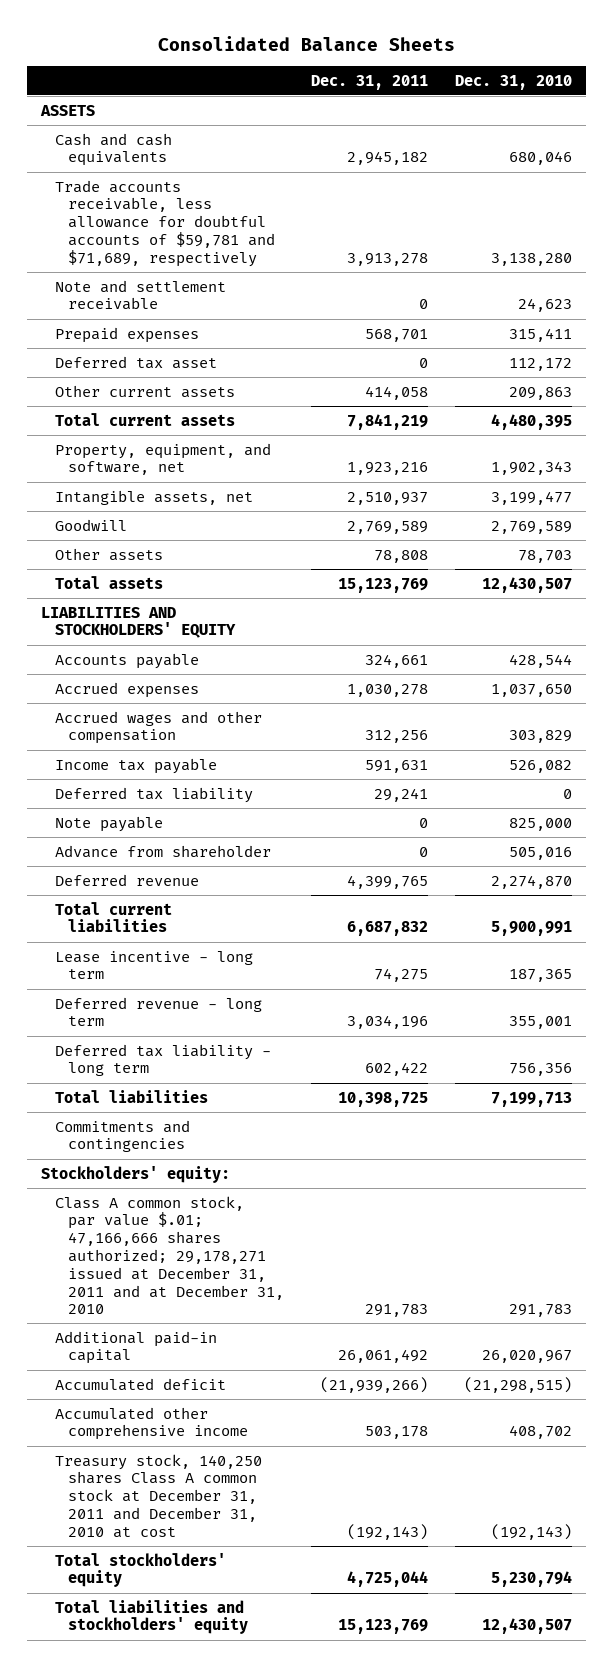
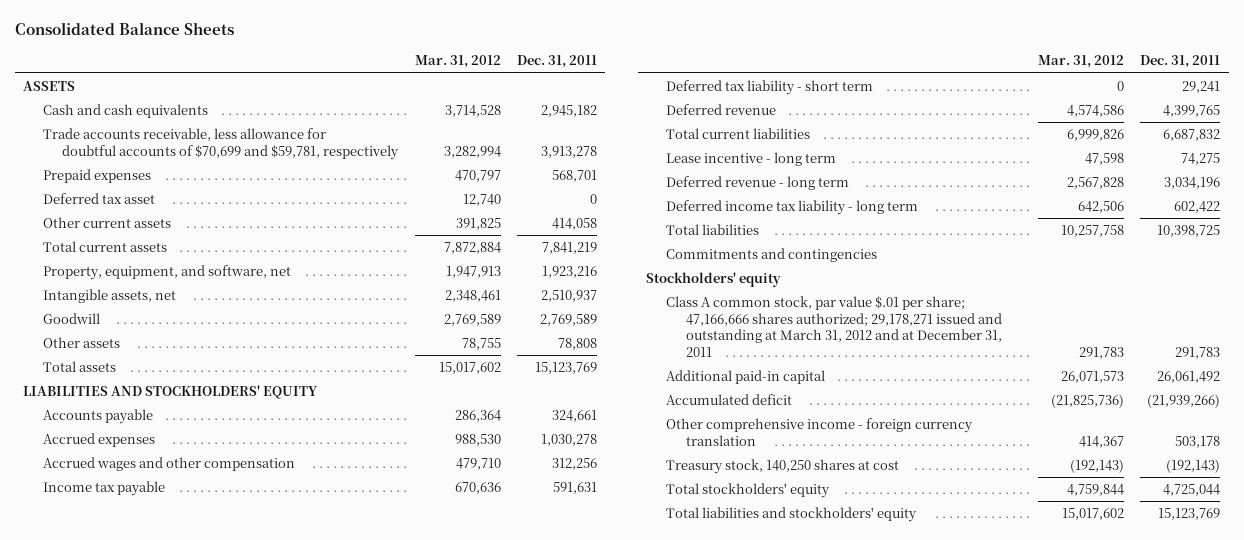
- | Dec. 31, 2011 | Dec. 31, 2010
+ | Mar. 31, 2012 | Dec. 31, 2011
- Trade accounts receivable, less allowance for doubtful accounts of $59,781 and $71,689, respectively | 3,913,278 | 3,138,280
- Note and settlement receivable | 0 | 24,623
+ Trade accounts receivable, less allowance for doubtful accounts of $70,699 and $59,781, respectively | 3,282,994 | 3,913,278
- Deferred tax liability | 29,241 | 0
- Note payable | 0 | 825,000
- Advance from shareholder | 0 | 505,016
+ Deferred tax liability - short term | 0 | 29,241
- Deferred tax liability - long term | 602,422 | 756,356
+ Deferred income tax liability - long term | 642,506 | 602,422
- Stockholders' equity:
- Class A common stock, par value $.01; 47,166,666 shares authorized; 29,178,271 issued at December 31, 2011 and at December 31, 2010 | 291,783 | 291,783
+ Stockholders' equity
+ Class A common stock, par value $.01 per share; 47,166,666 shares authorized; 29,178,271 issued and outstanding at March 31, 2012 and at December 31, 2011 | 291,783 | 291,783
- Accumulated other comprehensive income | 503,178 | 408,702
- Treasury stock, 140,250 shares Class A common stock at December 31, 2011 and December 31, 2010 at cost | (192,143) | (192,143)
+ Other comprehensive income - foreign currency translation | 414,367 | 503,178
+ Treasury stock, 140,250 shares at cost | (192,143) | (192,143)

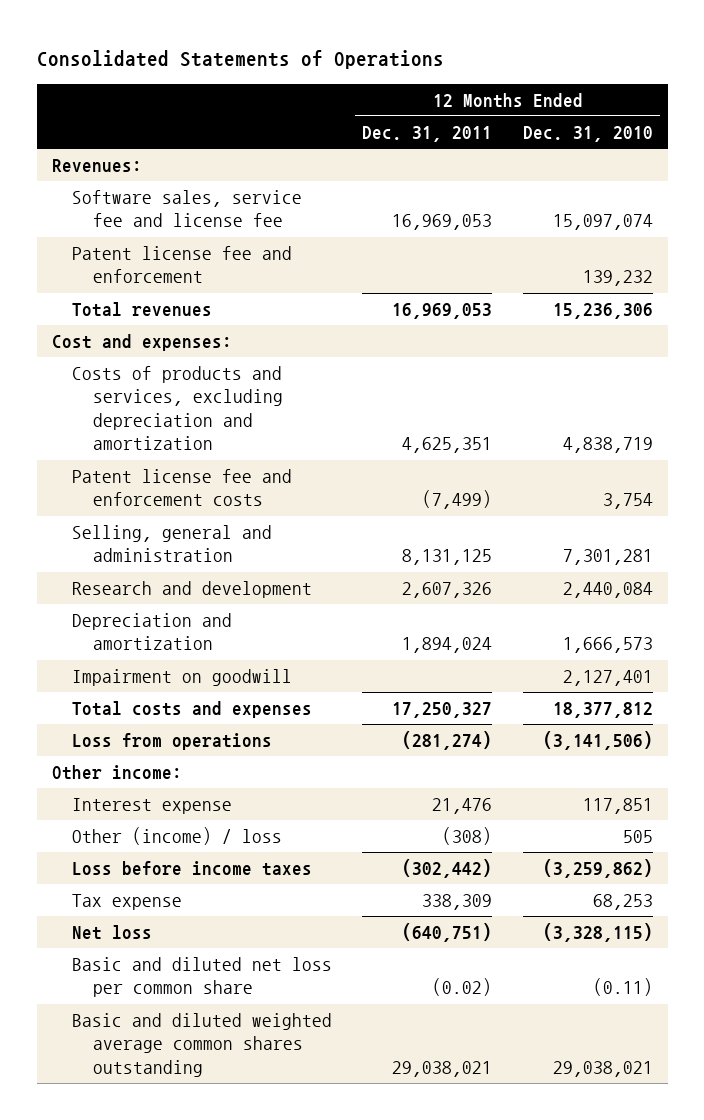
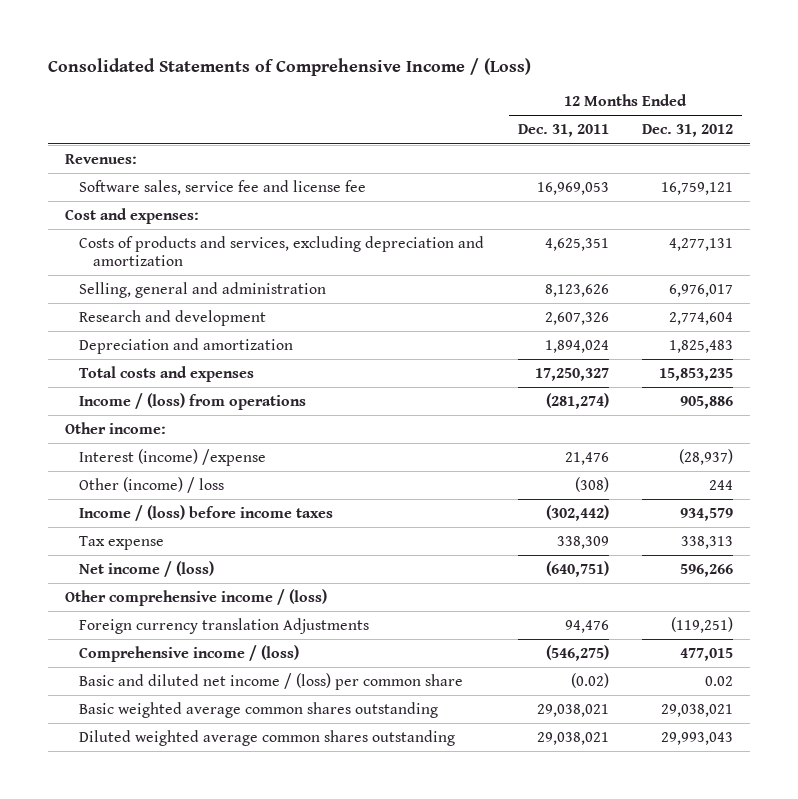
- Consolidated Statements of Operations
+ Consolidated Statements of Comprehensive Income / (Loss)
- | 12 Months Ended Dec. 31, 2011 | 12 Months Ended Dec. 31, 2010
+ | 12 Months Ended Dec. 31, 2011 | 12 Months Ended Dec. 31, 2012
- Patent license fee and enforcement | | 139,232
- Total revenues | 16,969,053 | 15,236,306
- Patent license fee and enforcement costs | (7,499) | 3,754
- Selling, general and administration | 8,131,125 | 7,301,281
+ Selling, general and administration | 8,123,626 | 6,976,017
- Impairment on goodwill | | 2,127,401
- Loss from operations | (281,274) | (3,141,506)
+ Income / (loss) from operations | (281,274) | 905,886
- Interest expense | 21,476 | 117,851
+ Interest (income) /expense | 21,476 | (28,937)
- Loss before income taxes | (302,442) | (3,259,862)
+ Income / (loss) before income taxes | (302,442) | 934,579
- Net loss | (640,751) | (3,328,115)
- Basic and diluted net loss per common share | (0.02) | (0.11)
- Basic and diluted weighted average common shares outstanding | 29,038,021 | 29,038,021
+ Net income / (loss) | (640,751) | 596,266
+ Other comprehensive income / (loss)
+ Foreign currency translation Adjustments | 94,476 | (119,251)
+ Comprehensive income / (loss) | (546,275) | 477,015
+ Basic and diluted net income / (loss) per common share | (0.02) | 0.02
+ Basic weighted average common shares outstanding | 29,038,021 | 29,038,021
+ Diluted weighted average common shares outstanding | 29,038,021 | 29,993,043

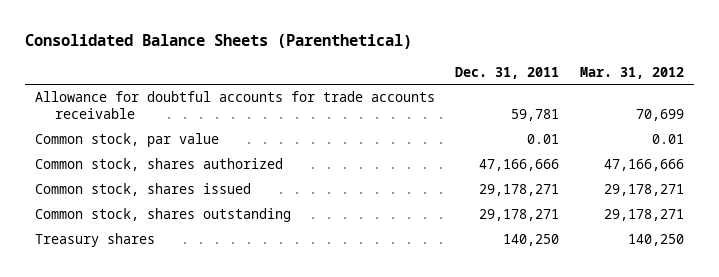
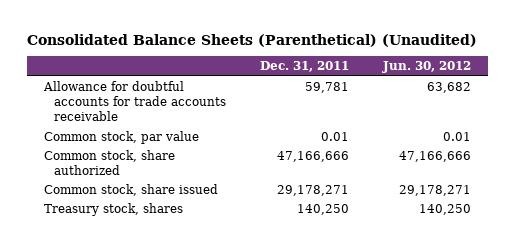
- Consolidated Balance Sheets (Parenthetical)
+ Consolidated Balance Sheets (Parenthetical) (Unaudited)
- | Dec. 31, 2011 | Mar. 31, 2012
+ | Dec. 31, 2011 | Jun. 30, 2012
- Common stock, shares authorized | 47,166,666 | 47,166,666
- Common stock, shares issued | 29,178,271 | 29,178,271
- Common stock, shares outstanding | 29,178,271 | 29,178,271
- Treasury shares | 140,250 | 140,250
+ Common stock, share authorized | 47,166,666 | 47,166,666
+ Common stock, share issued | 29,178,271 | 29,178,271
+ Treasury stock, shares | 140,250 | 140,250

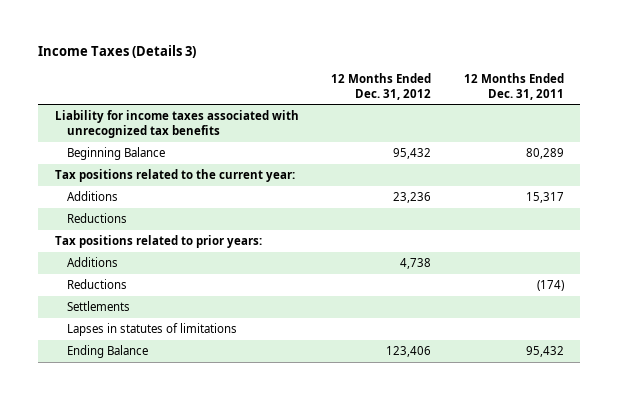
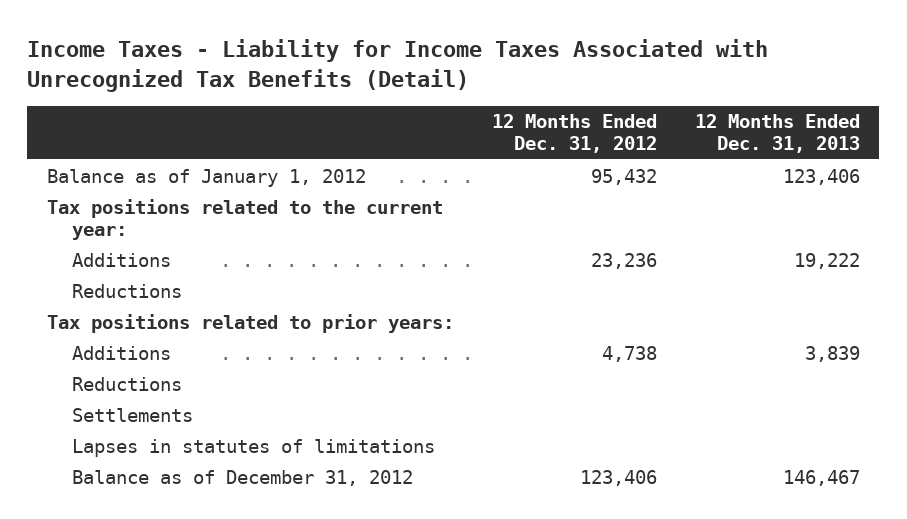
- Income Taxes (Details 3)
+ Income Taxes - Liability for Income Taxes Associated with Unrecognized Tax Benefits (Detail)
- | 12 Months Ended Dec. 31, 2012 | 12 Months Ended Dec. 31, 2011
+ | 12 Months Ended Dec. 31, 2012 | 12 Months Ended Dec. 31, 2013
- Liability for income taxes associated with unrecognized tax benefits
- Beginning Balance | 95,432 | 80,289
+ Balance as of January 1, 2012 | 95,432 | 123,406
- Ending Balance | 123,406 | 95,432
+ Balance as of December 31, 2012 | 123,406 | 146,467

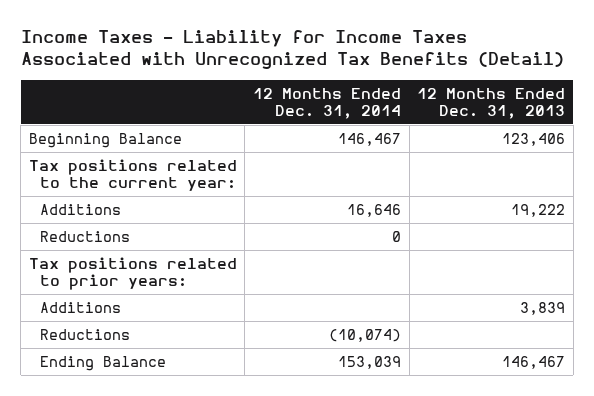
- | 12 Months Ended Dec. 31, 2012 | 12 Months Ended Dec. 31, 2013
+ | 12 Months Ended Dec. 31, 2014 | 12 Months Ended Dec. 31, 2013
- Balance as of January 1, 2012 | 95,432 | 123,406
+ Beginning Balance | 146,467 | 123,406
- Settlements
- Lapses in statutes of limitations
- Balance as of December 31, 2012 | 123,406 | 146,467
+ Ending Balance | 153,039 | 146,467

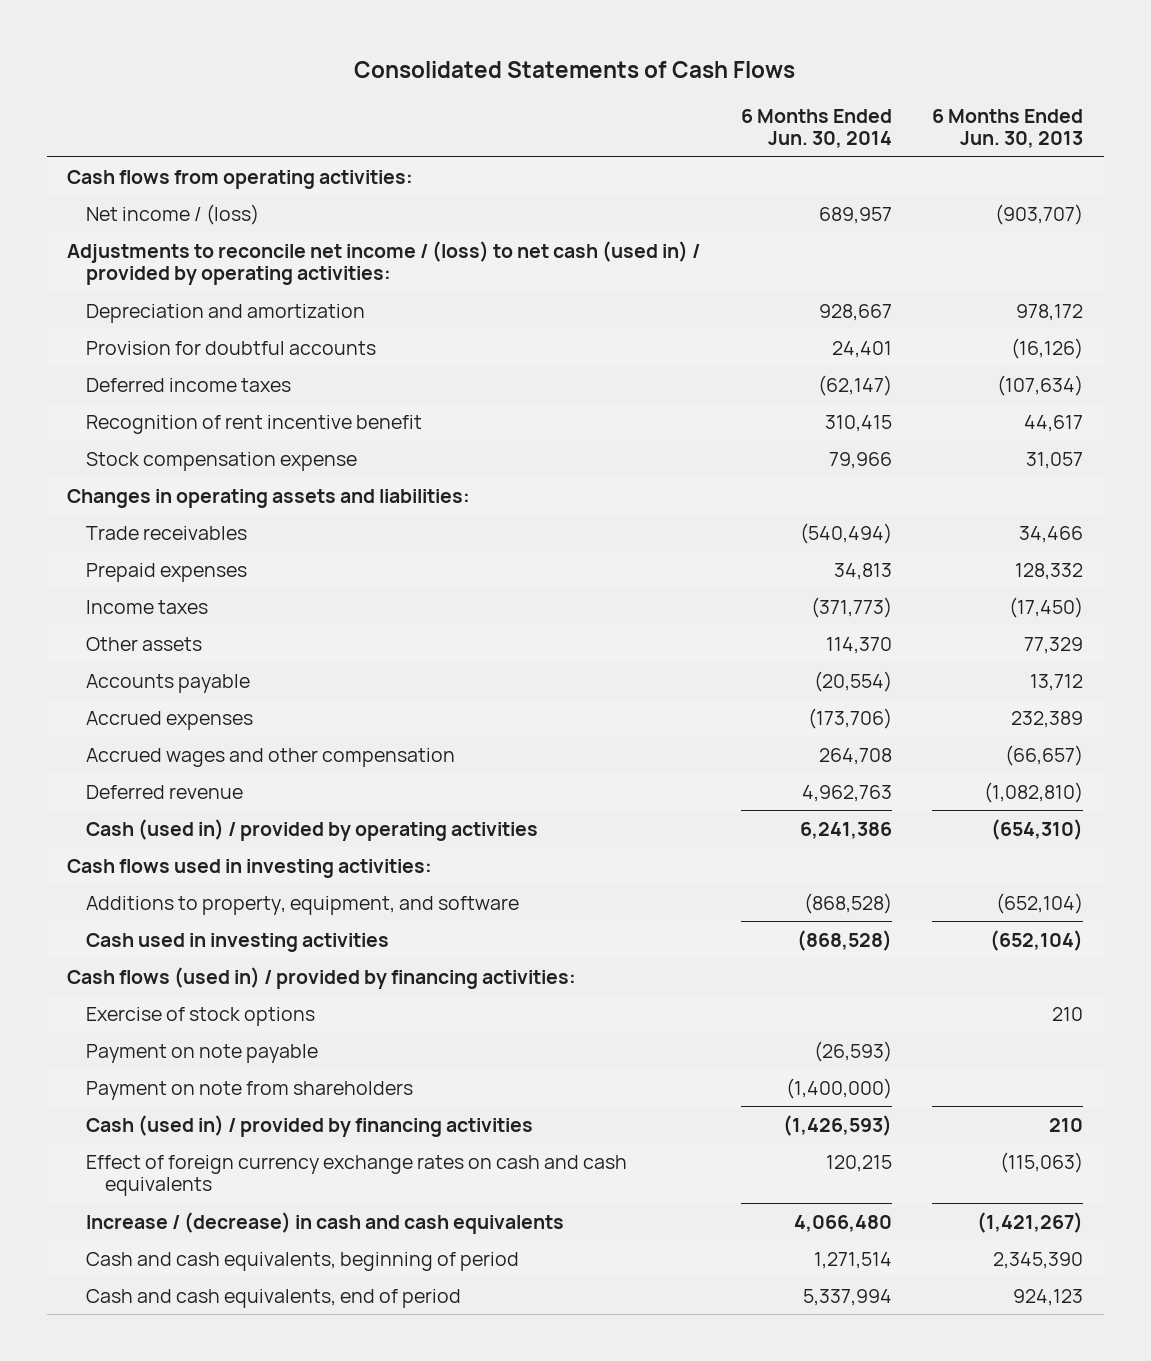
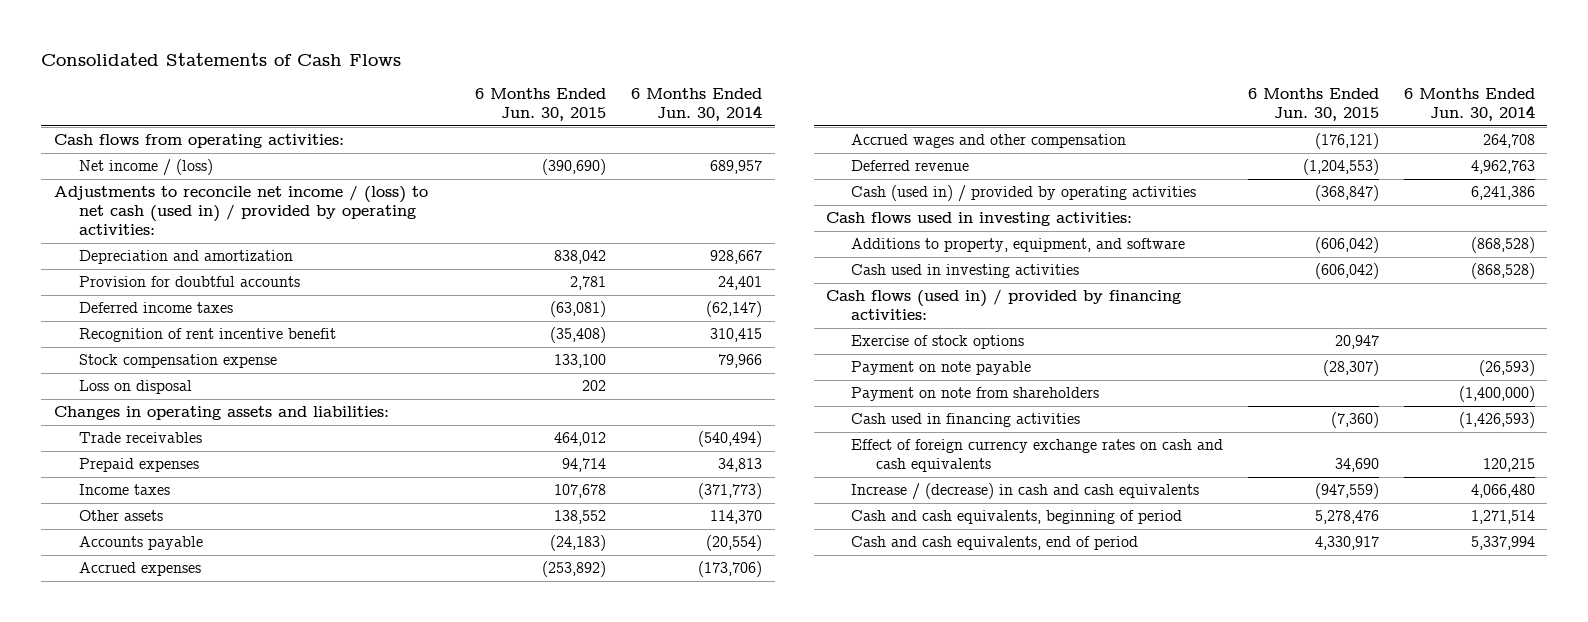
- | 6 Months Ended Jun. 30, 2014 | 6 Months Ended Jun. 30, 2013
+ | 6 Months Ended Jun. 30, 2015 | 6 Months Ended Jun. 30, 2014
+ Loss on disposal | 202 |
- Cash (used in) / provided by financing activities | (1,426,593) | 210
+ Cash used in financing activities | (7,360) | (1,426,593)

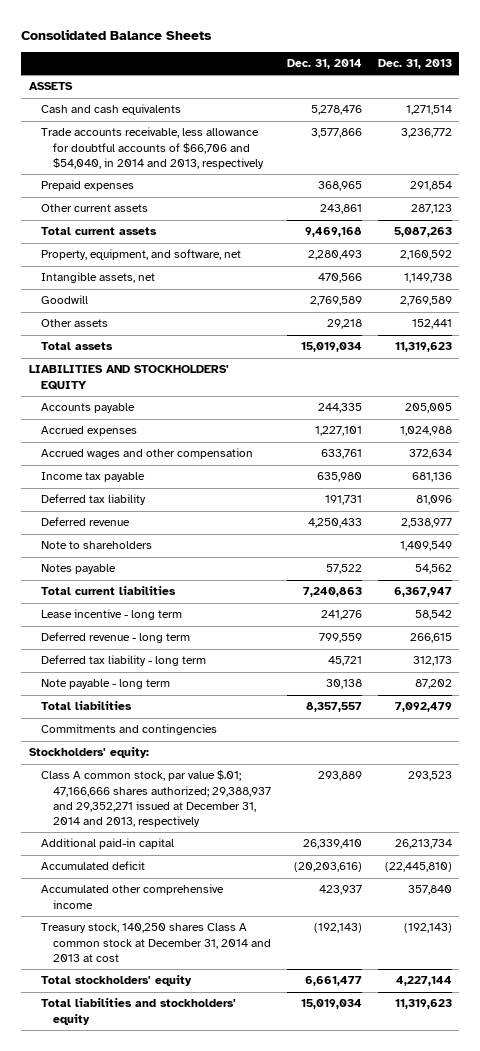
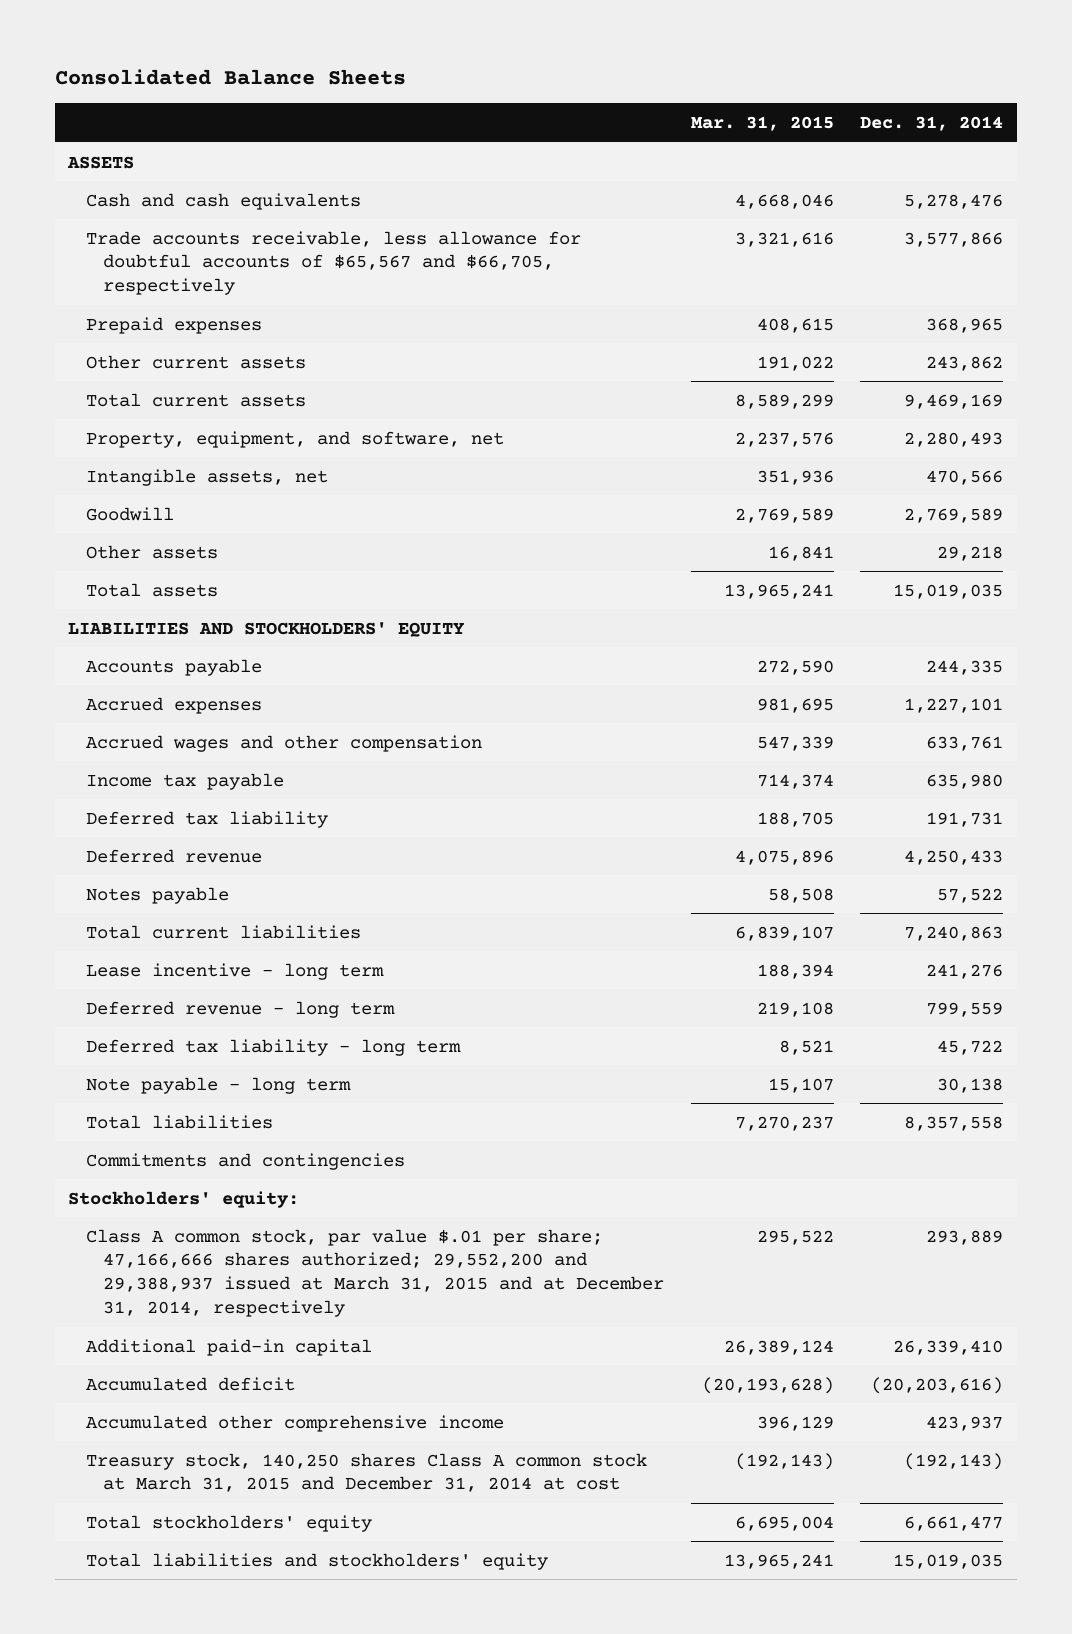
- | Dec. 31, 2014 | Dec. 31, 2013
+ | Mar. 31, 2015 | Dec. 31, 2014
- Trade accounts receivable, less allowance for doubtful accounts of $66,706 and $54,040, in 2014 and 2013, respectively | 3,577,866 | 3,236,772
+ Trade accounts receivable, less allowance for doubtful accounts of $65,567 and $66,705, respectively | 3,321,616 | 3,577,866
- Other current assets | 243,861 | 287,123
- Total current assets | 9,469,168 | 5,087,263
+ Other current assets | 191,022 | 243,862
+ Total current assets | 8,589,299 | 9,469,169
- Total assets | 15,019,034 | 11,319,623
+ Total assets | 13,965,241 | 15,019,035
- Note to shareholders | | 1,409,549
- Deferred tax liability - long term | 45,721 | 312,173
+ Deferred tax liability - long term | 8,521 | 45,722
- Total liabilities | 8,357,557 | 7,092,479
+ Total liabilities | 7,270,237 | 8,357,558
- Class A common stock, par value $.01; 47,166,666 shares authorized; 29,388,937 and 29,352,271 issued at December 31, 2014 and 2013, respectively | 293,889 | 293,523
+ Class A common stock, par value $.01 per share; 47,166,666 shares authorized; 29,552,200 and 29,388,937 issued at March 31, 2015 and at December 31, 2014, respectively | 295,522 | 293,889
- Treasury stock, 140,250 shares Class A common stock at December 31, 2014 and 2013 at cost | (192,143) | (192,143)
+ Treasury stock, 140,250 shares Class A common stock at March 31, 2015 and December 31, 2014 at cost | (192,143) | (192,143)
- Total liabilities and stockholders' equity | 15,019,034 | 11,319,623
+ Total liabilities and stockholders' equity | 13,965,241 | 15,019,035

